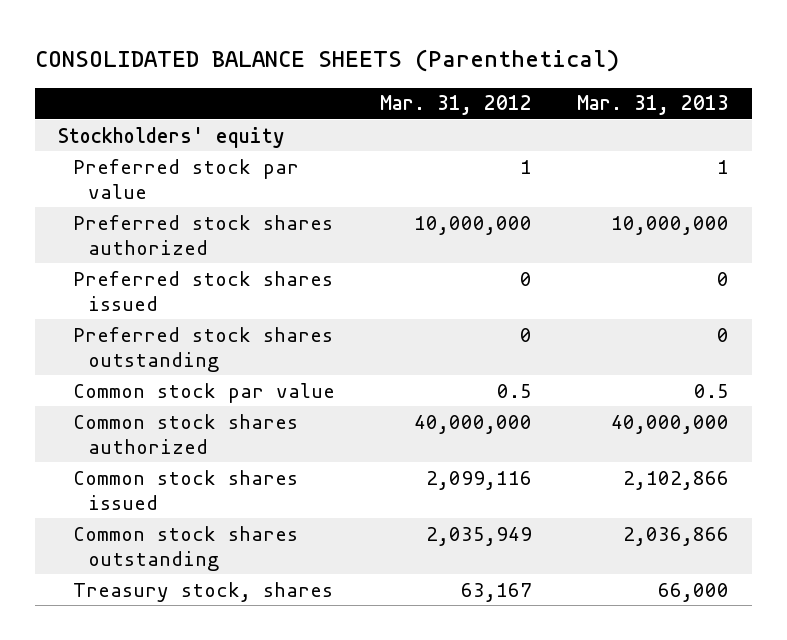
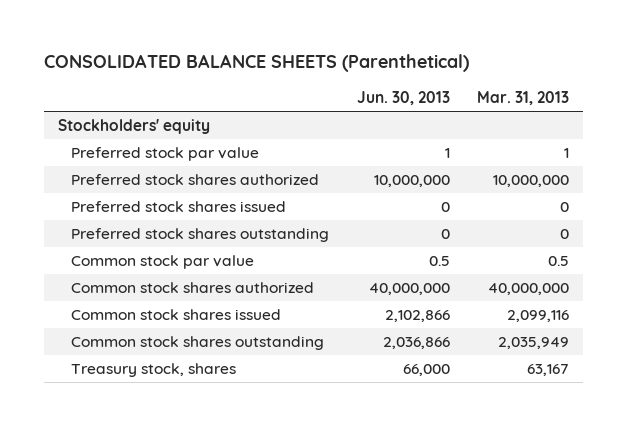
- | Mar. 31, 2012 | Mar. 31, 2013
+ | Jun. 30, 2013 | Mar. 31, 2013
- Common stock shares issued | 2,099,116 | 2,102,866
- Common stock shares outstanding | 2,035,949 | 2,036,866
- Treasury stock, shares | 63,167 | 66,000
+ Common stock shares issued | 2,102,866 | 2,099,116
+ Common stock shares outstanding | 2,036,866 | 2,035,949
+ Treasury stock, shares | 66,000 | 63,167

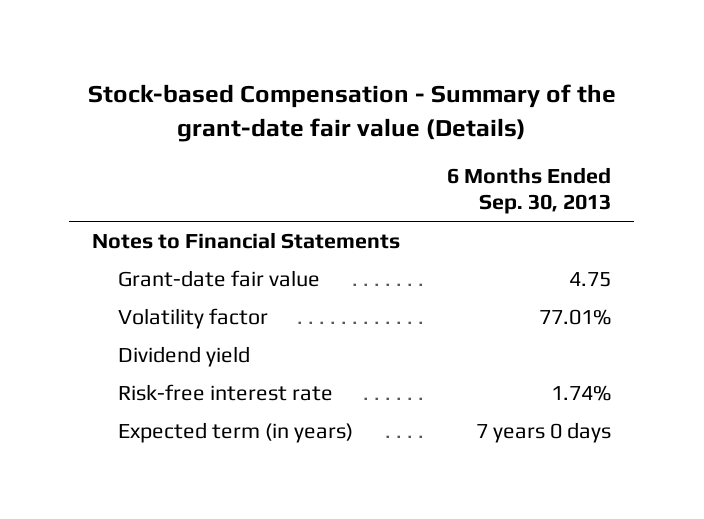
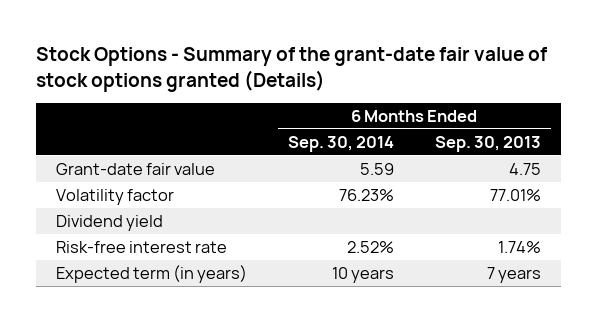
- Stock-based Compensation - Summary of the grant-date fair value (Details)
+ Stock Options - Summary of the grant-date fair value of stock options granted (Details)
- | 6 Months Ended Sep. 30, 2013
+ | 6 Months Ended Sep. 30, 2014 | 6 Months Ended Sep. 30, 2013
- Notes to Financial Statements
- Expected term (in years) | 7 years 0 days
+ Expected term (in years) | 10 years | 7 years

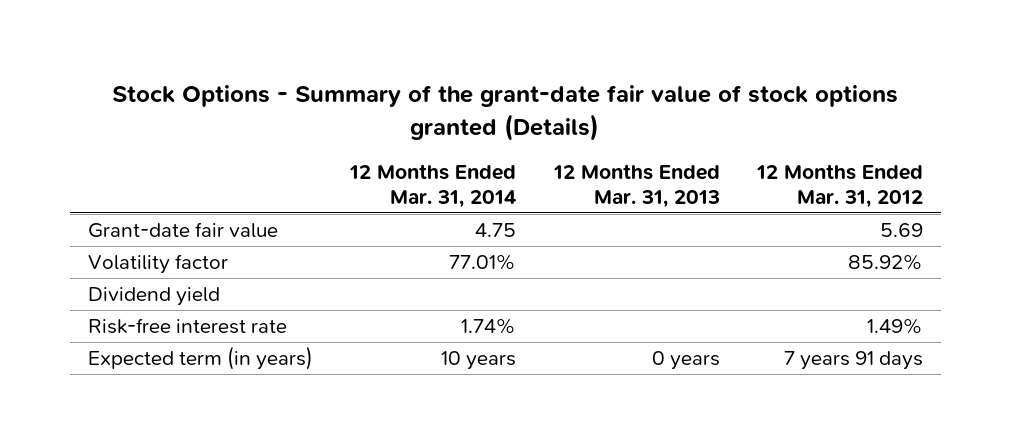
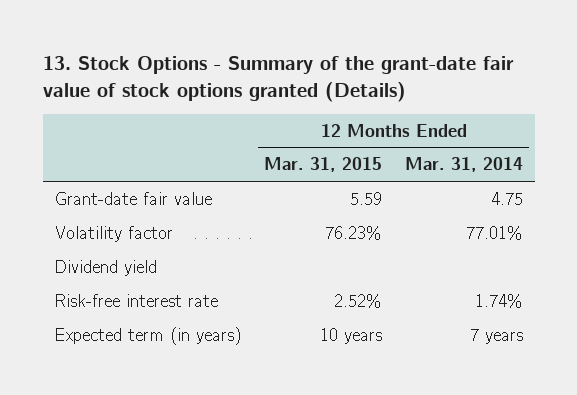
- Stock Options - Summary of the grant-date fair value of stock options granted (Details)
+ 13. Stock Options - Summary of the grant-date fair value of stock options granted (Details)
- | 12 Months Ended Mar. 31, 2014 | 12 Months Ended Mar. 31, 2013 | 12 Months Ended Mar. 31, 2012
+ | 12 Months Ended Mar. 31, 2015 | 12 Months Ended Mar. 31, 2014
- Expected term (in years) | 10 years | 0 years | 7 years 91 days
+ Expected term (in years) | 10 years | 7 years

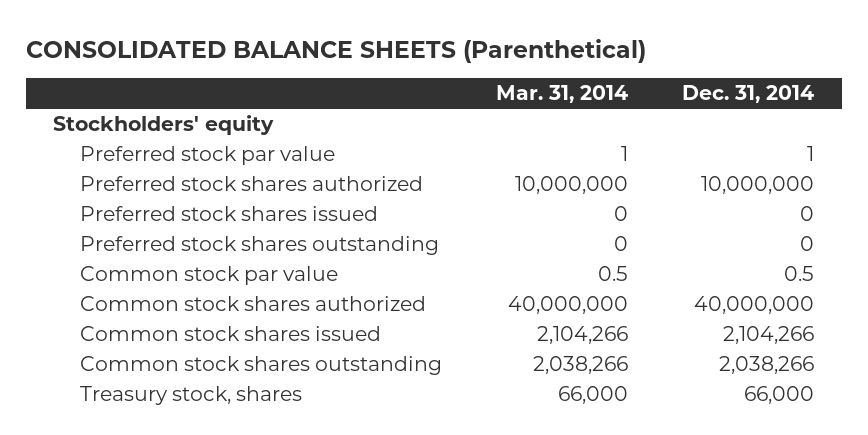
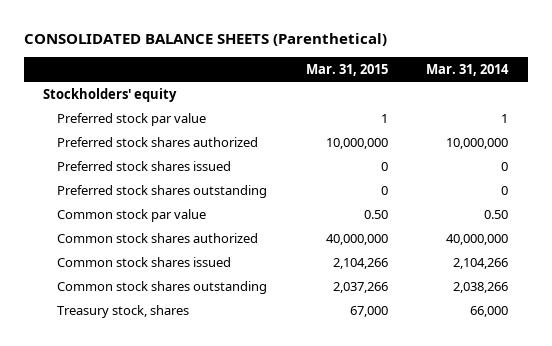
- | Mar. 31, 2014 | Dec. 31, 2014
+ | Mar. 31, 2015 | Mar. 31, 2014
- Common stock par value | 0.5 | 0.5
+ Common stock par value | 0.50 | 0.50

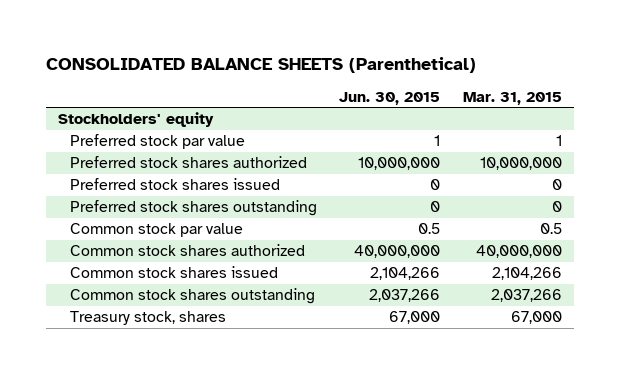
- | Mar. 31, 2015 | Mar. 31, 2014
+ | Jun. 30, 2015 | Mar. 31, 2015
- Common stock par value | 0.50 | 0.50
+ Common stock par value | 0.5 | 0.5

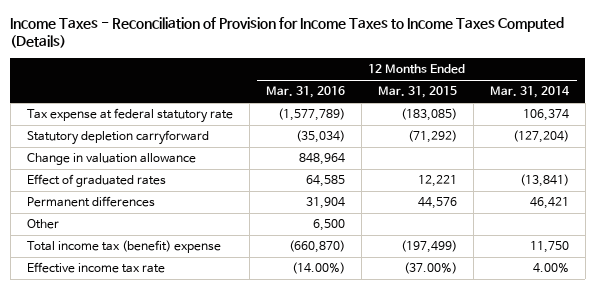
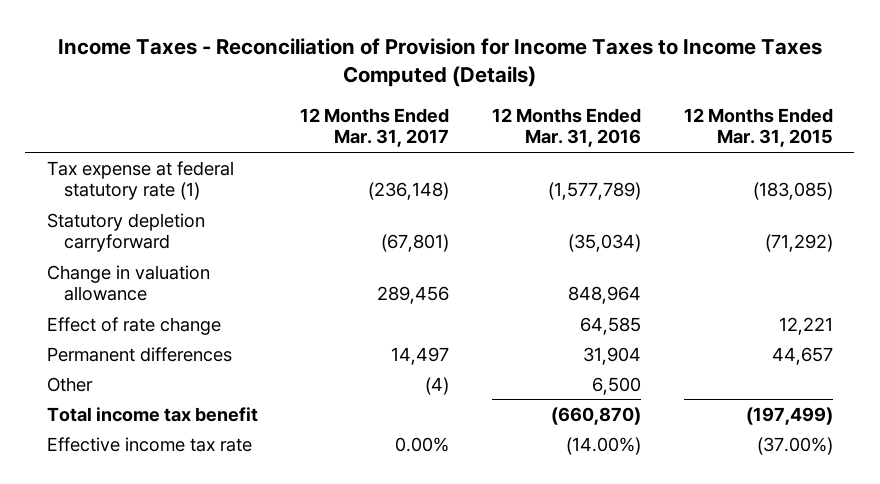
- | 12 Months Ended Mar. 31, 2016 | 12 Months Ended Mar. 31, 2015 | 12 Months Ended Mar. 31, 2014
+ | 12 Months Ended Mar. 31, 2017 | 12 Months Ended Mar. 31, 2016 | 12 Months Ended Mar. 31, 2015
- Tax expense at federal statutory rate | (1,577,789) | (183,085) | 106,374
+ Tax expense at federal statutory rate (1) | (236,148) | (1,577,789) | (183,085)
- Effect of graduated rates | 64,585 | 12,221 | (13,841)
- Permanent differences | 31,904 | 44,576 | 46,421
+ Effect of rate change | | 64,585 | 12,221
+ Permanent differences | 14,497 | 31,904 | 44,657
- Total income tax (benefit) expense | (660,870) | (197,499) | 11,750
+ Total income tax benefit | | (660,870) | (197,499)

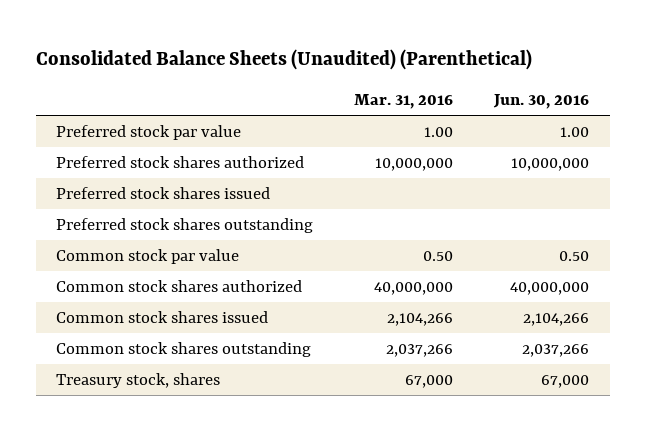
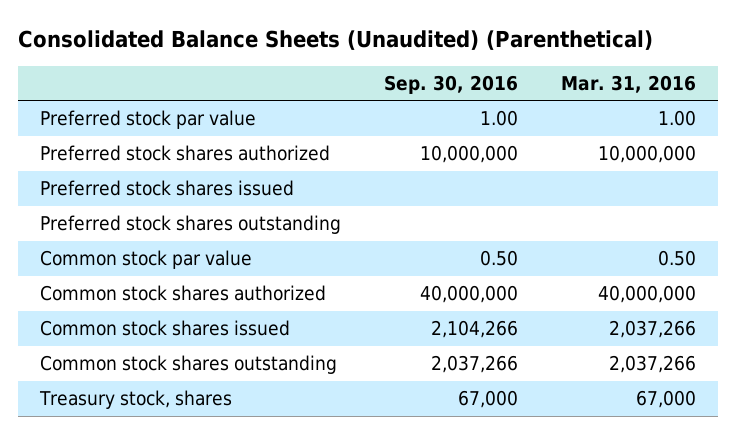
- | Mar. 31, 2016 | Jun. 30, 2016
+ | Sep. 30, 2016 | Mar. 31, 2016
- Common stock shares issued | 2,104,266 | 2,104,266
+ Common stock shares issued | 2,104,266 | 2,037,266

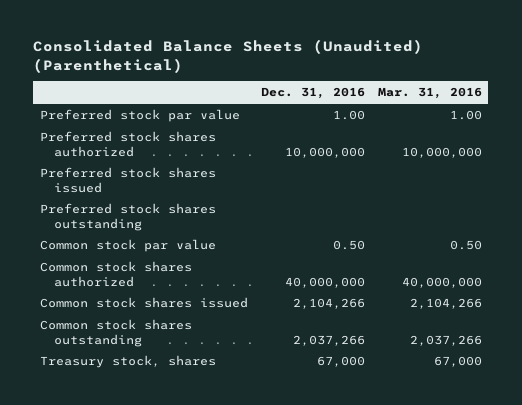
- | Sep. 30, 2016 | Mar. 31, 2016
+ | Dec. 31, 2016 | Mar. 31, 2016
- Common stock shares issued | 2,104,266 | 2,037,266
+ Common stock shares issued | 2,104,266 | 2,104,266

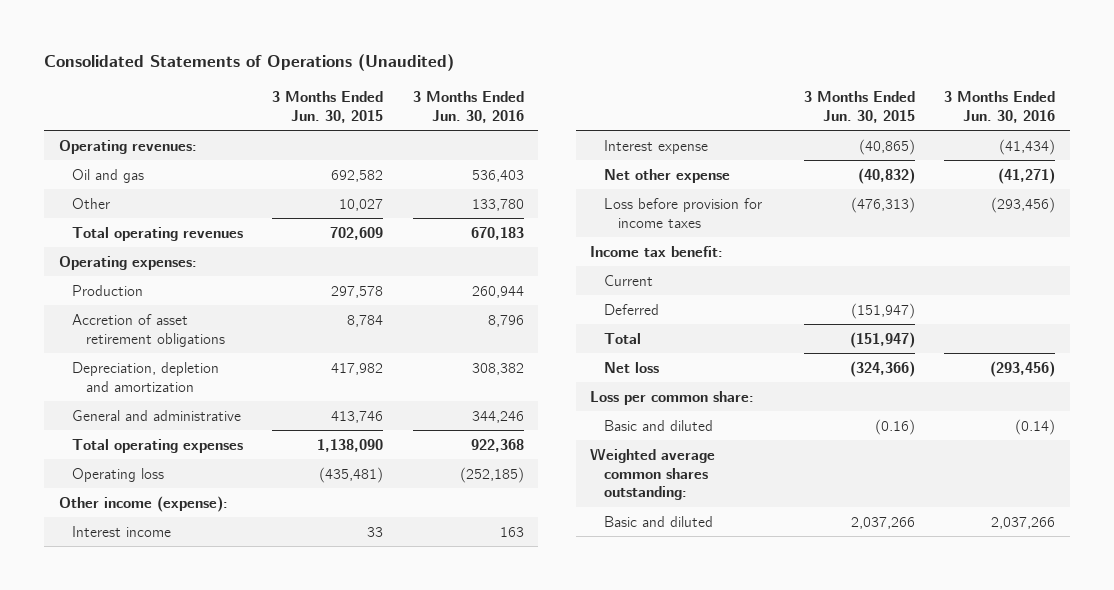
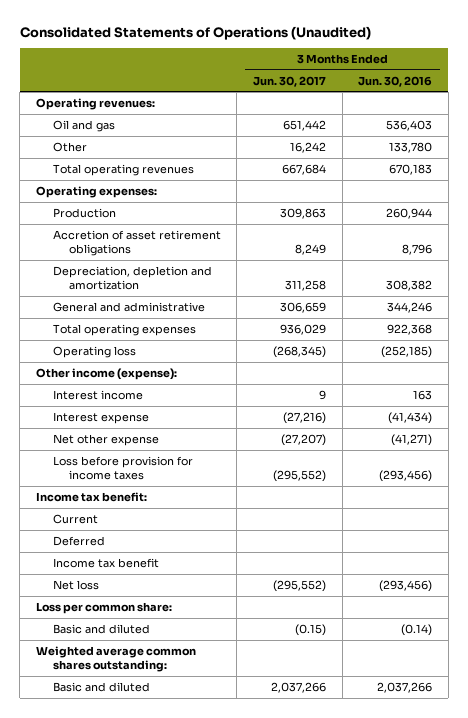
- | 3 Months Ended Jun. 30, 2015 | 3 Months Ended Jun. 30, 2016
+ | 3 Months Ended Jun. 30, 2017 | 3 Months Ended Jun. 30, 2016
- Total | (151,947) |
+ Income tax benefit

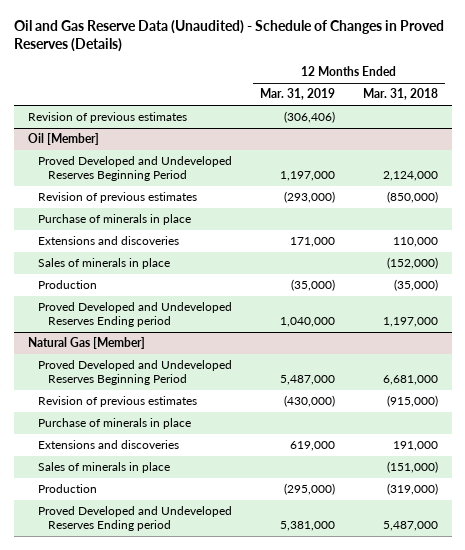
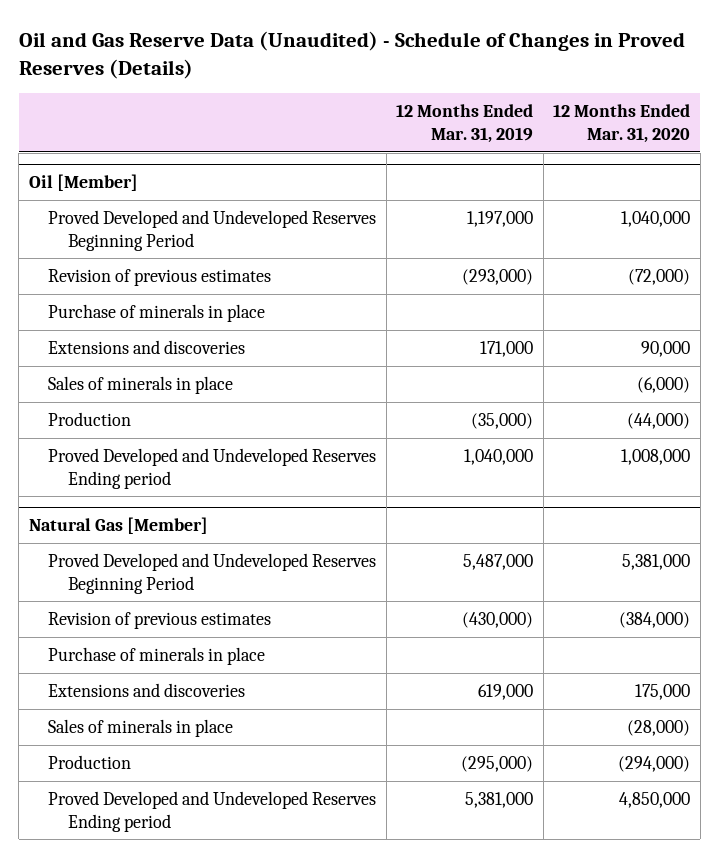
- | 12 Months Ended Mar. 31, 2019 | 12 Months Ended Mar. 31, 2018
+ | 12 Months Ended Mar. 31, 2019 | 12 Months Ended Mar. 31, 2020
- Revision of previous estimates | (306,406) |

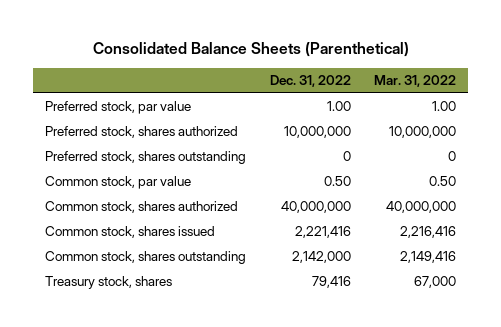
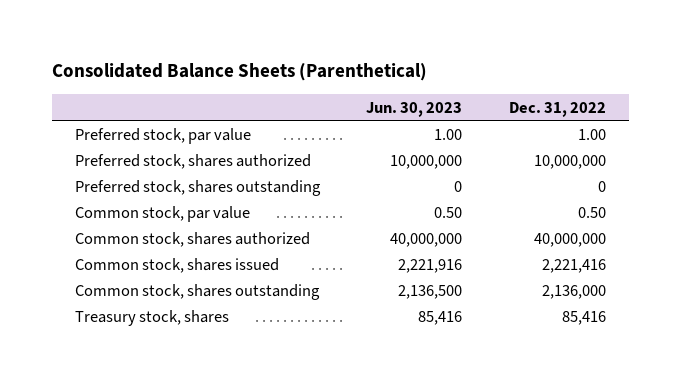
- | Dec. 31, 2022 | Mar. 31, 2022
+ | Jun. 30, 2023 | Dec. 31, 2022
- Common stock, shares outstanding | 2,142,000 | 2,149,416
- Treasury stock, shares | 79,416 | 67,000
+ Common stock, shares outstanding | 2,136,500 | 2,136,000
+ Treasury stock, shares | 85,416 | 85,416

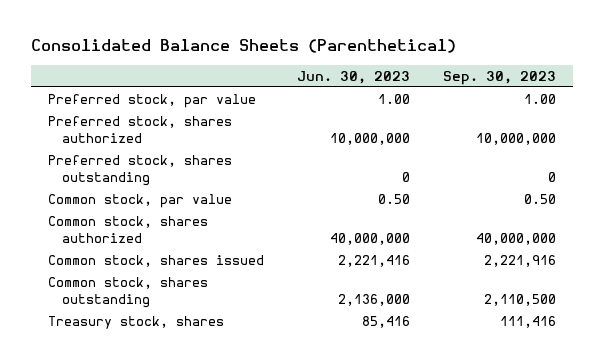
- | Jun. 30, 2023 | Dec. 31, 2022
+ | Jun. 30, 2023 | Sep. 30, 2023
- Common stock, shares issued | 2,221,916 | 2,221,416
- Common stock, shares outstanding | 2,136,500 | 2,136,000
+ Common stock, shares issued | 2,221,416 | 2,221,916
+ Common stock, shares outstanding | 2,136,000 | 2,110,500

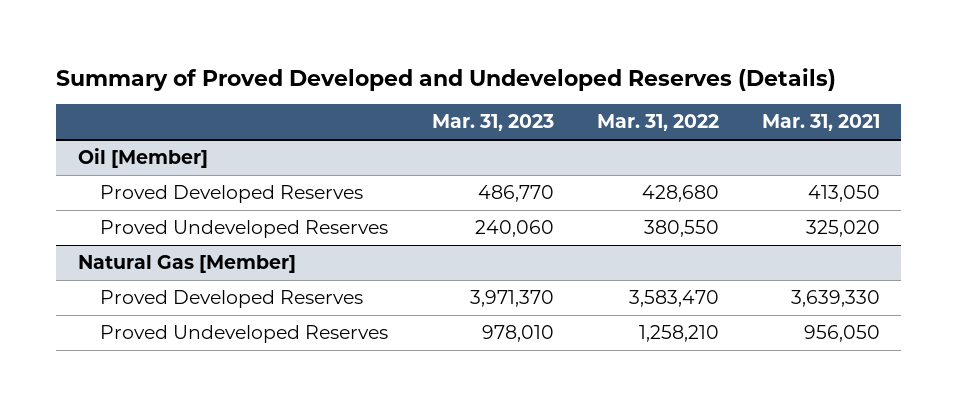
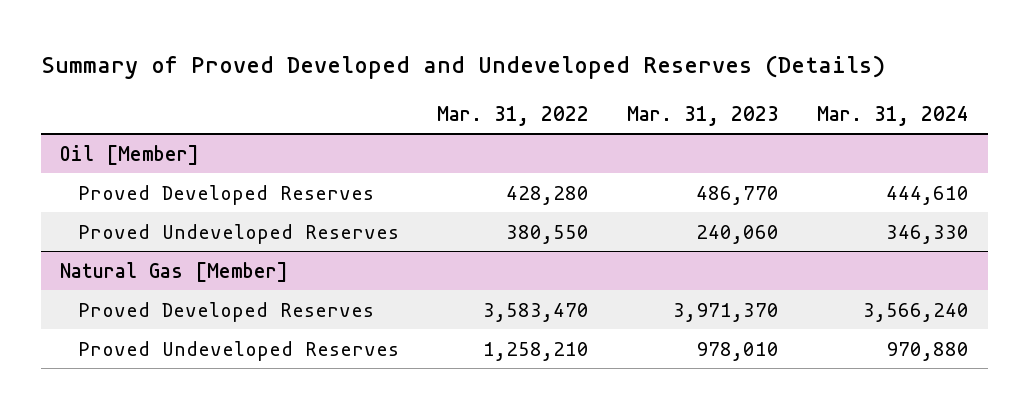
- | Mar. 31, 2023 | Mar. 31, 2022 | Mar. 31, 2021
+ | Mar. 31, 2022 | Mar. 31, 2023 | Mar. 31, 2024
@ Oil [Member]
- Proved Developed Reserves | 486,770 | 428,680 | 413,050
+ Proved Developed Reserves | 428,280 | 486,770 | 444,610

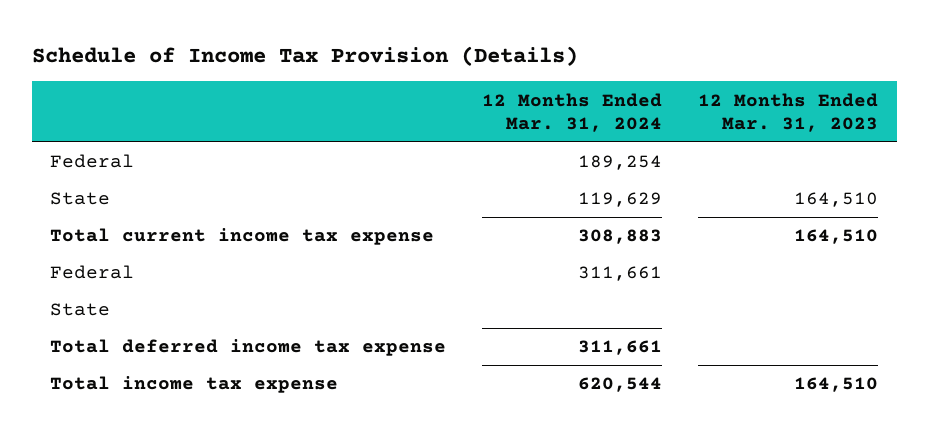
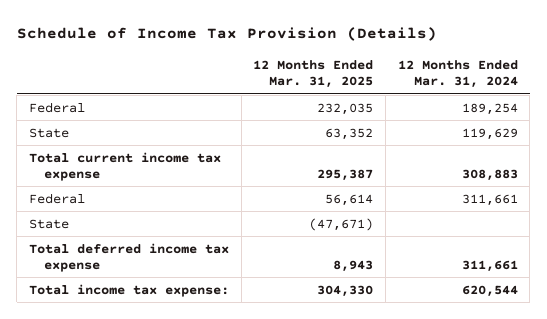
- | 12 Months Ended Mar. 31, 2024 | 12 Months Ended Mar. 31, 2023
+ | 12 Months Ended Mar. 31, 2025 | 12 Months Ended Mar. 31, 2024
- Total income tax expense | 620,544 | 164,510
+ Total income tax expense: | 304,330 | 620,544

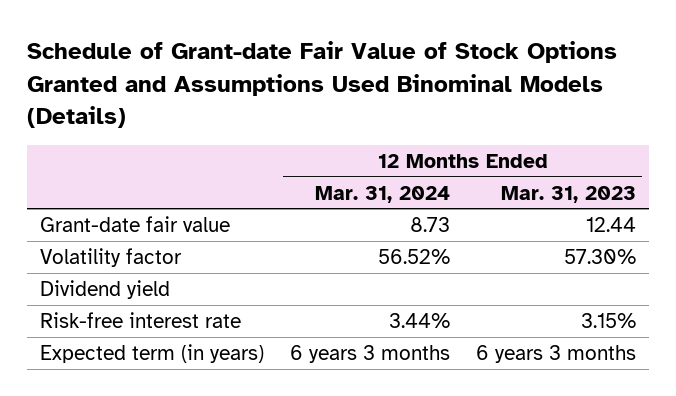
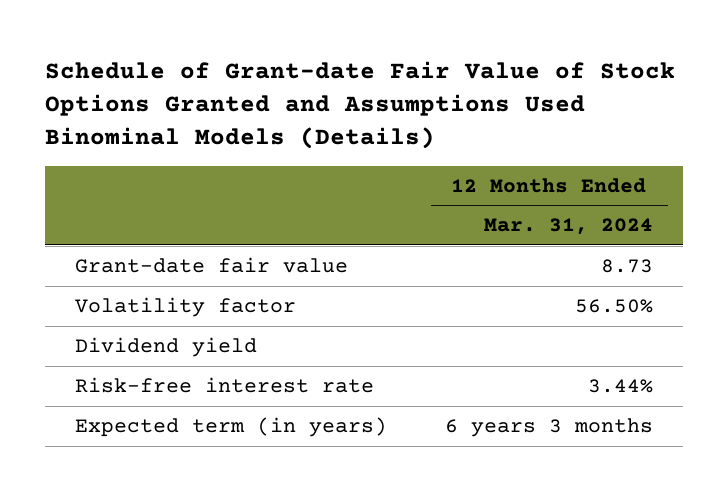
- | 12 Months Ended Mar. 31, 2024 | 12 Months Ended Mar. 31, 2023
+ | 12 Months Ended Mar. 31, 2024
- Volatility factor | 56.52% | 57.30%
+ Volatility factor | 56.50%

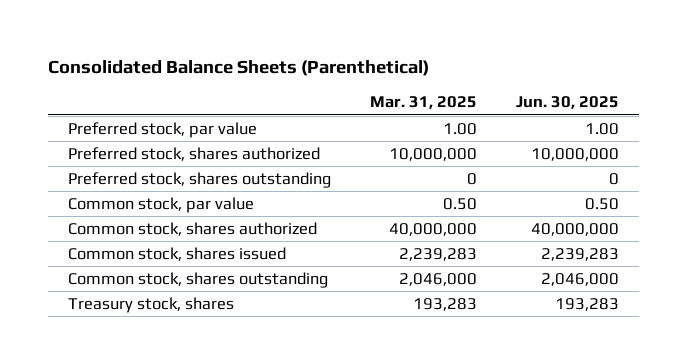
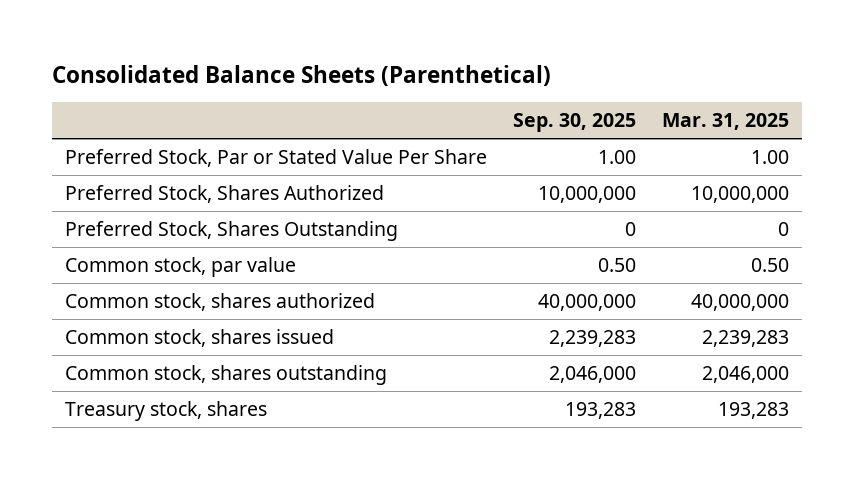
- | Mar. 31, 2025 | Jun. 30, 2025
+ | Sep. 30, 2025 | Mar. 31, 2025
- Preferred stock, par value | 1.00 | 1.00
- Preferred stock, shares authorized | 10,000,000 | 10,000,000
- Preferred stock, shares outstanding | 0 | 0
+ Preferred Stock, Par or Stated Value Per Share | 1.00 | 1.00
+ Preferred Stock, Shares Authorized | 10,000,000 | 10,000,000
+ Preferred Stock, Shares Outstanding | 0 | 0

